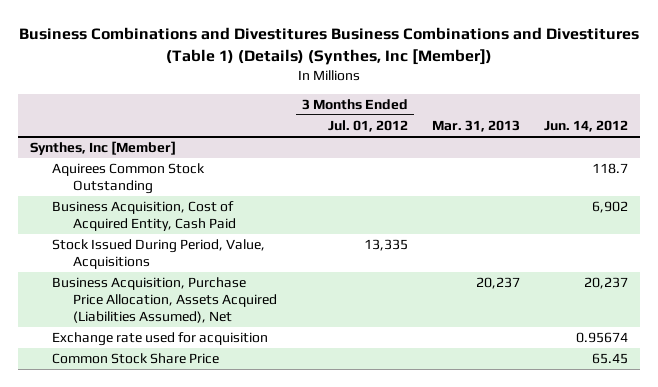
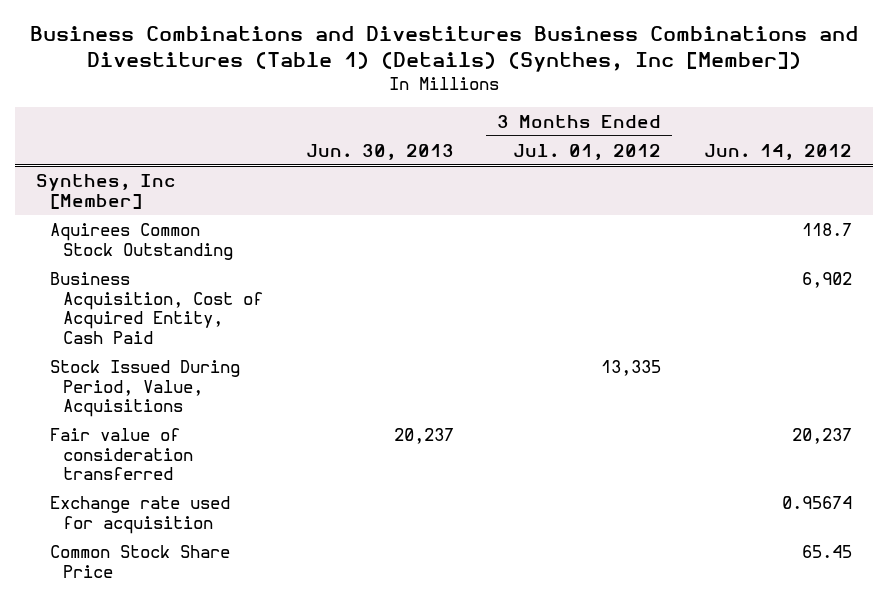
- | 3 Months Ended Jul. 01, 2012 | Mar. 31, 2013 | Jun. 14, 2012
+ | Jun. 30, 2013 | 3 Months Ended Jul. 01, 2012 | Jun. 14, 2012
@ Synthes, Inc [Member]
- Business Acquisition, Purchase Price Allocation, Assets Acquired (Liabilities Assumed), Net | | 20,237 | 20,237
+ Fair value of consideration transferred | 20,237 | | 20,237

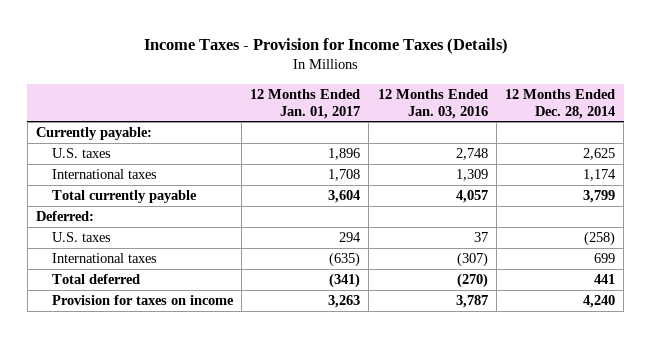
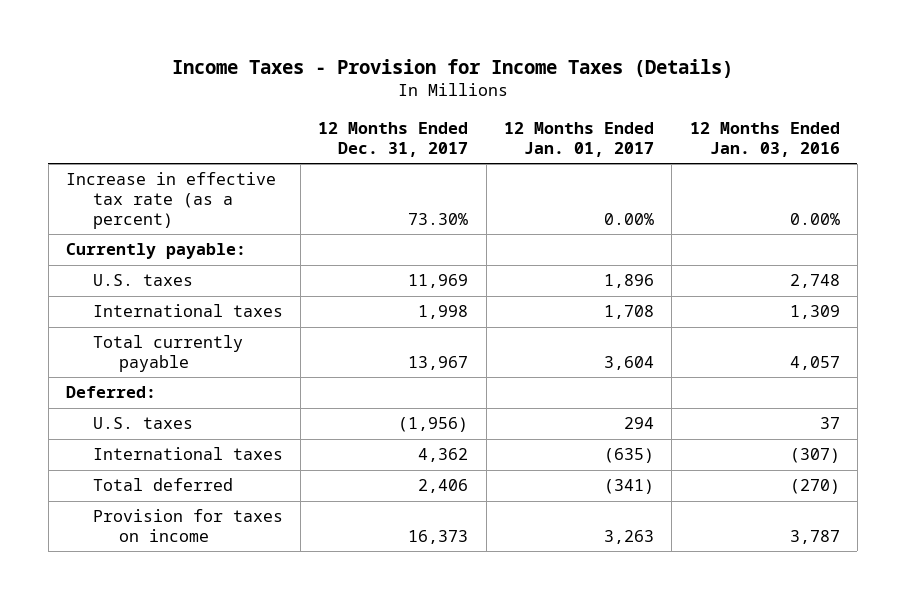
- | 12 Months Ended Jan. 01, 2017 | 12 Months Ended Jan. 03, 2016 | 12 Months Ended Dec. 28, 2014
+ | 12 Months Ended Dec. 31, 2017 | 12 Months Ended Jan. 01, 2017 | 12 Months Ended Jan. 03, 2016
+ Increase in effective tax rate (as a percent) | 73.30% | 0.00% | 0.00%

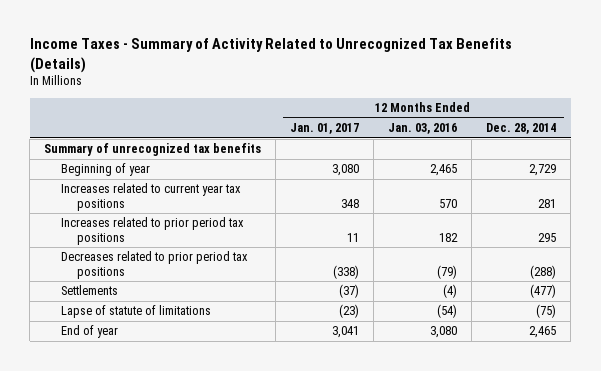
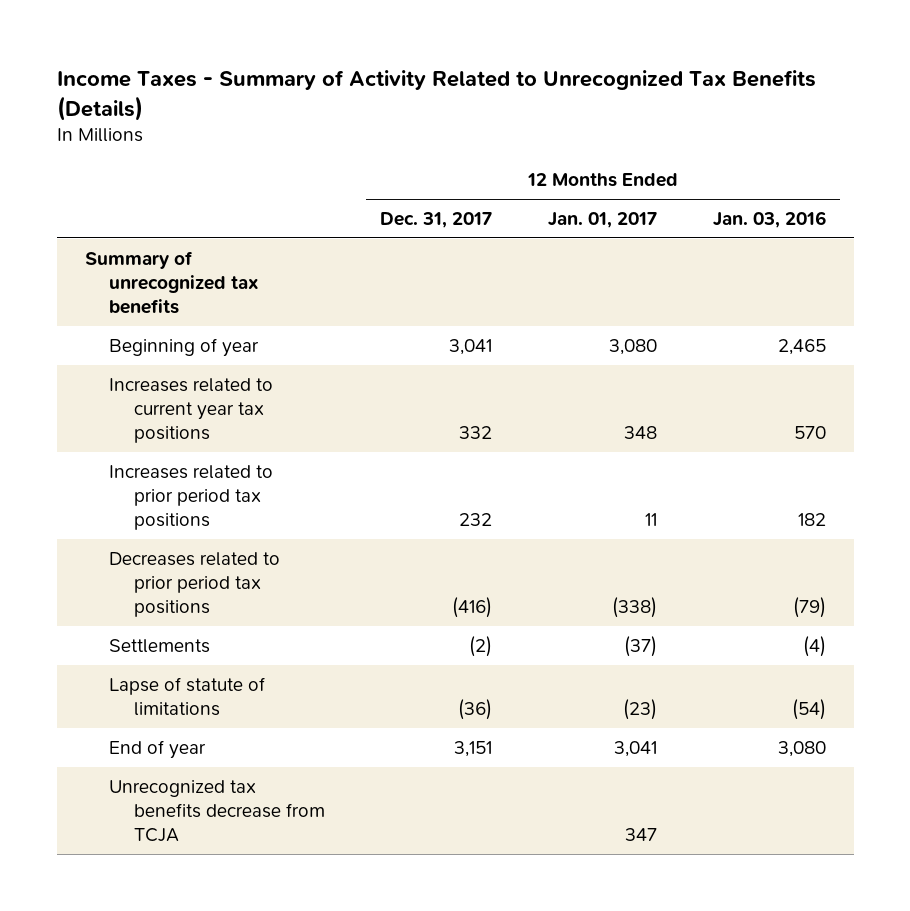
- | 12 Months Ended Jan. 01, 2017 | 12 Months Ended Jan. 03, 2016 | 12 Months Ended Dec. 28, 2014
+ | 12 Months Ended Dec. 31, 2017 | 12 Months Ended Jan. 01, 2017 | 12 Months Ended Jan. 03, 2016
+ Unrecognized tax benefits decrease from TCJA | | 347 |

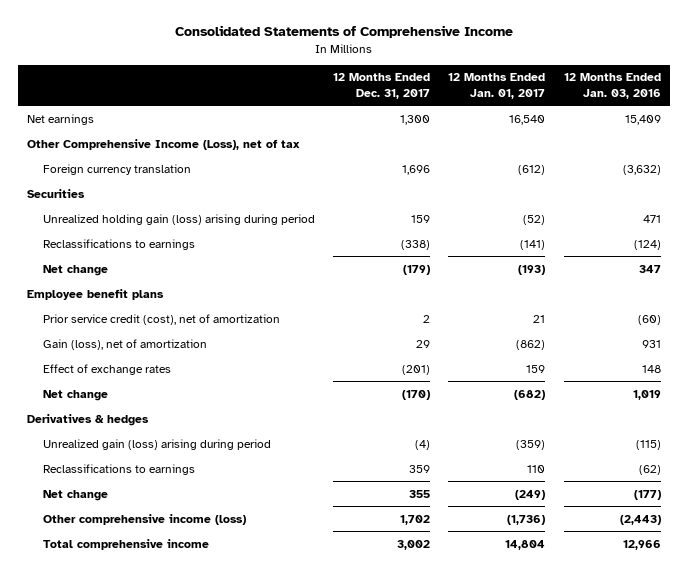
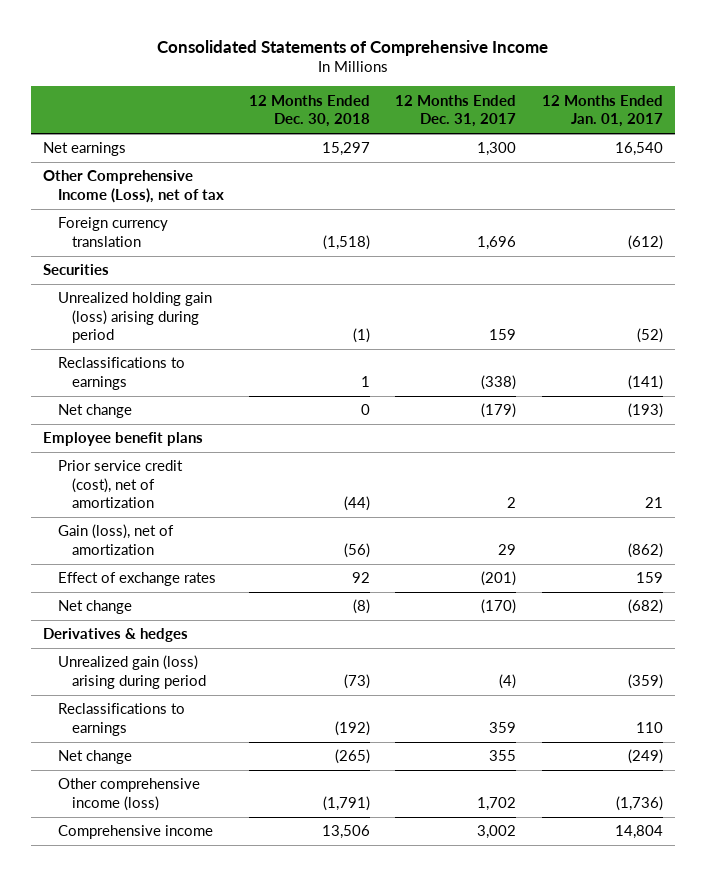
- | 12 Months Ended Dec. 31, 2017 | 12 Months Ended Jan. 01, 2017 | 12 Months Ended Jan. 03, 2016
+ | 12 Months Ended Dec. 30, 2018 | 12 Months Ended Dec. 31, 2017 | 12 Months Ended Jan. 01, 2017
- Total comprehensive income | 3,002 | 14,804 | 12,966
+ Comprehensive income | 13,506 | 3,002 | 14,804

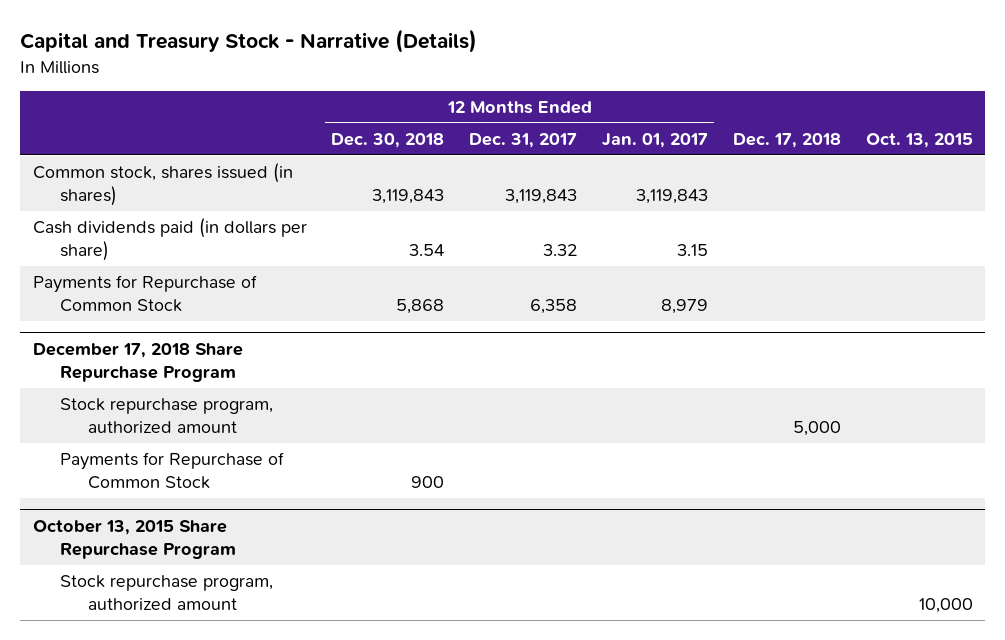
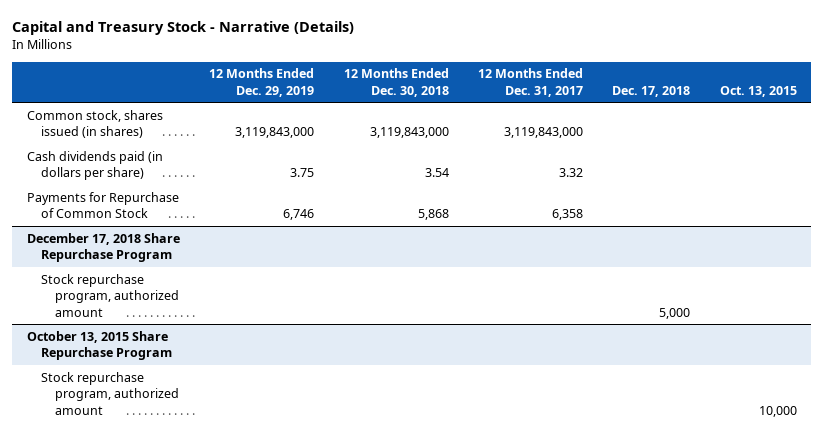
- | 12 Months Ended Dec. 30, 2018 | 12 Months Ended Dec. 31, 2017 | 12 Months Ended Jan. 01, 2017 | Dec. 17, 2018 | Oct. 13, 2015
+ | 12 Months Ended Dec. 29, 2019 | 12 Months Ended Dec. 30, 2018 | 12 Months Ended Dec. 31, 2017 | Dec. 17, 2018 | Oct. 13, 2015
- Common stock, shares issued (in shares) | 3,119,843 | 3,119,843 | 3,119,843 | |
+ Common stock, shares issued (in shares) | 3,119,843,000 | 3,119,843,000 | 3,119,843,000 | |
@ December 17, 2018 Share Repurchase Program
- Payments for Repurchase of Common Stock | 900 | | | |

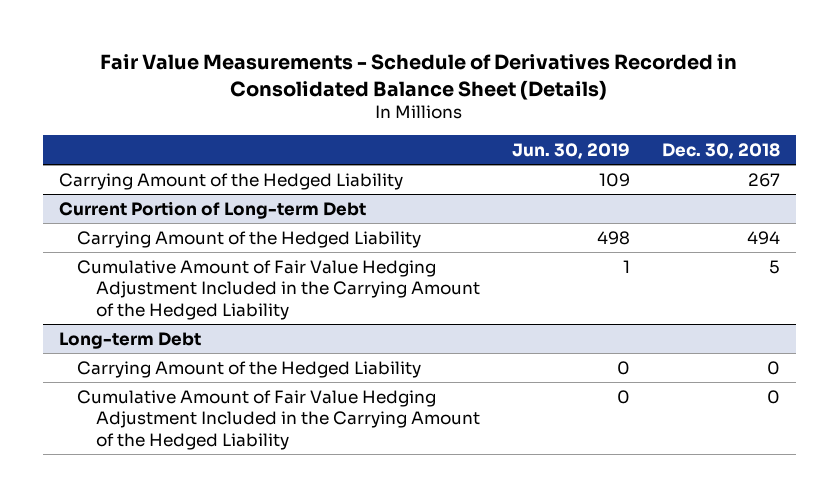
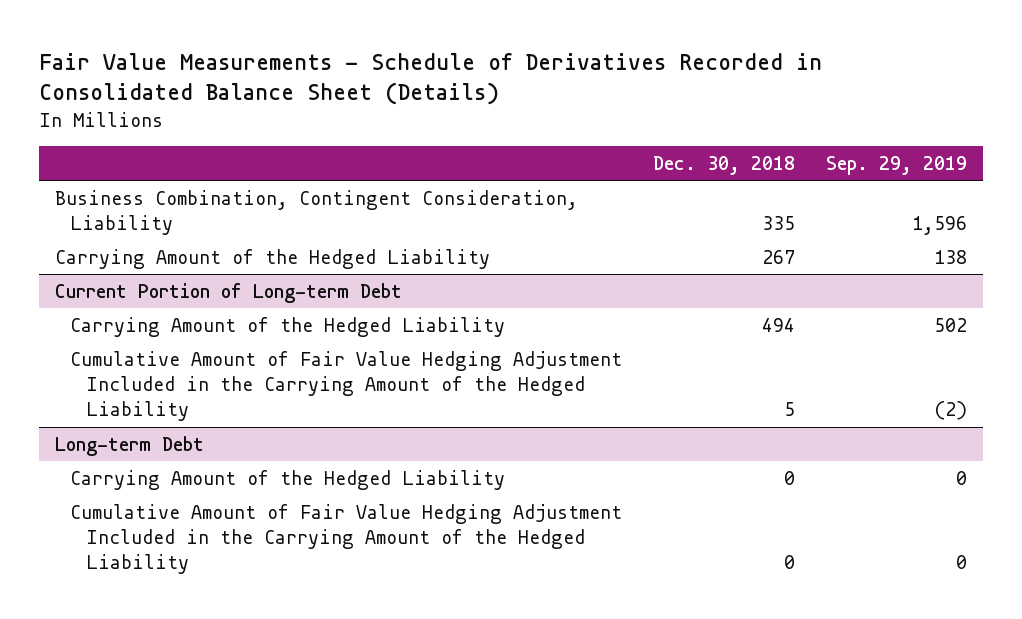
- | Jun. 30, 2019 | Dec. 30, 2018
+ | Dec. 30, 2018 | Sep. 29, 2019
+ Business Combination, Contingent Consideration, Liability | 335 | 1,596

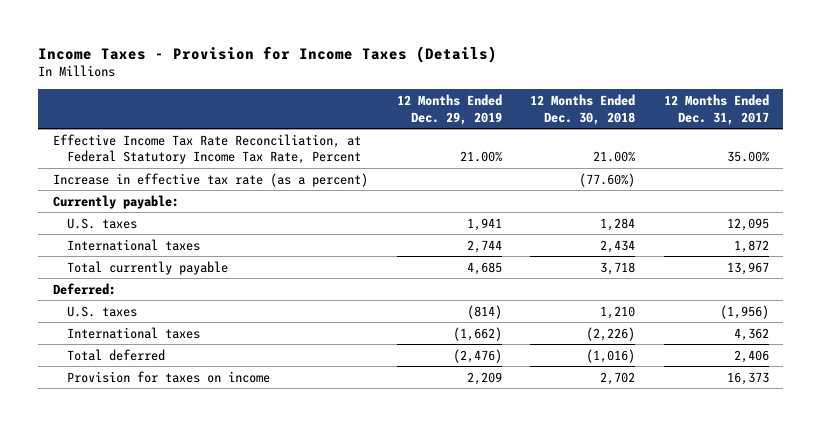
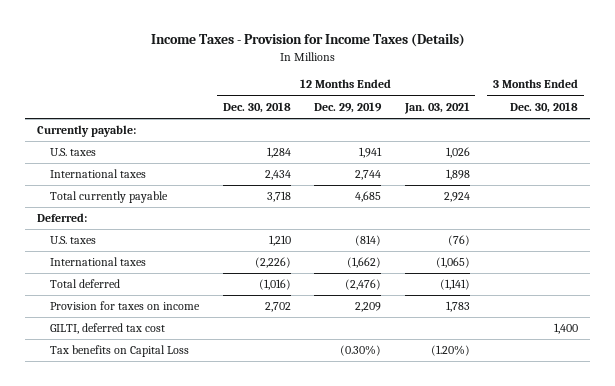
- | 12 Months Ended Dec. 29, 2019 | 12 Months Ended Dec. 30, 2018 | 12 Months Ended Dec. 31, 2017
+ | 12 Months Ended Dec. 30, 2018 | 12 Months Ended Dec. 29, 2019 | 12 Months Ended Jan. 03, 2021 | 3 Months Ended Dec. 30, 2018
- Effective Income Tax Rate Reconciliation, at Federal Statutory Income Tax Rate, Percent | 21.00% | 21.00% | 35.00%
- Increase in effective tax rate (as a percent) | | (77.60%) |
+ GILTI, deferred tax cost | | | | 1,400
+ Tax benefits on Capital Loss | | (0.30%) | (1.20%) |

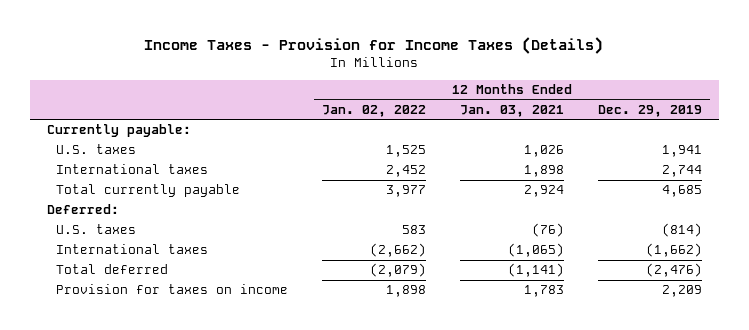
- | 12 Months Ended Dec. 30, 2018 | 12 Months Ended Dec. 29, 2019 | 12 Months Ended Jan. 03, 2021 | 3 Months Ended Dec. 30, 2018
+ | 12 Months Ended Jan. 02, 2022 | 12 Months Ended Jan. 03, 2021 | 12 Months Ended Dec. 29, 2019
- GILTI, deferred tax cost | | | | 1,400
- Tax benefits on Capital Loss | | (0.30%) | (1.20%) |

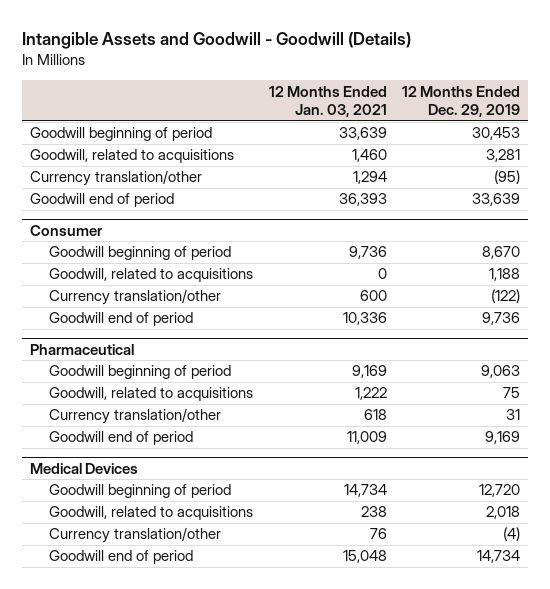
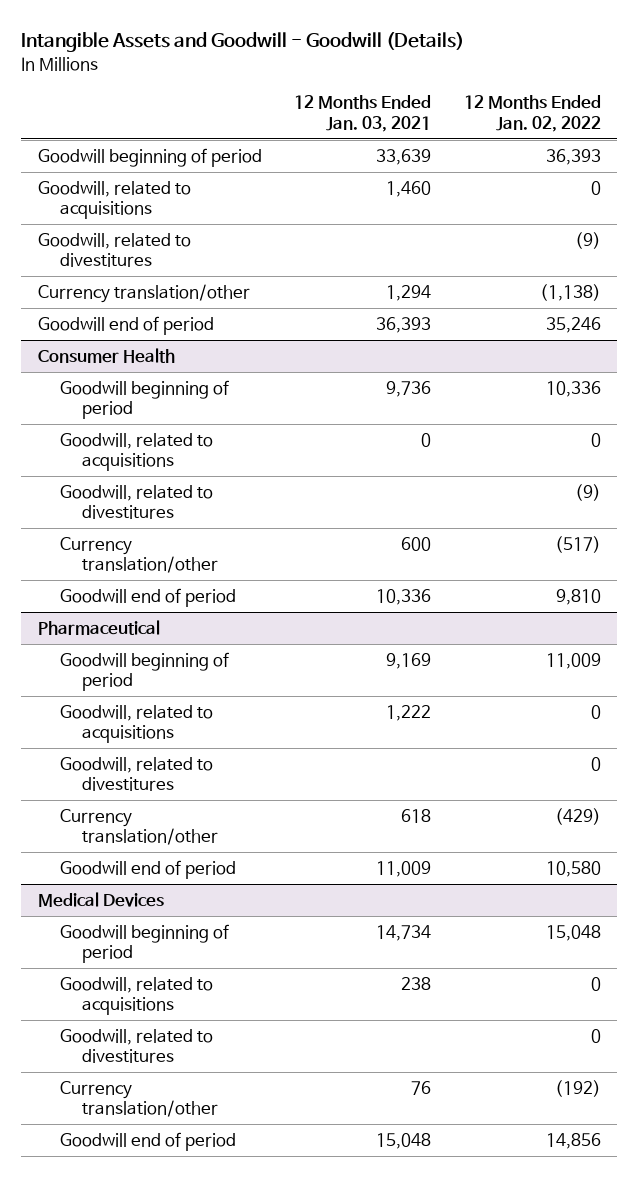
- | 12 Months Ended Jan. 03, 2021 | 12 Months Ended Dec. 29, 2019
+ | 12 Months Ended Jan. 03, 2021 | 12 Months Ended Jan. 02, 2022
+ Goodwill, related to divestitures | | (9)
- Consumer
+ Consumer Health
+ Goodwill, related to divestitures | | (9)
@ Pharmaceutical
+ Goodwill, related to divestitures | | 0
@ Medical Devices
+ Goodwill, related to divestitures | | 0

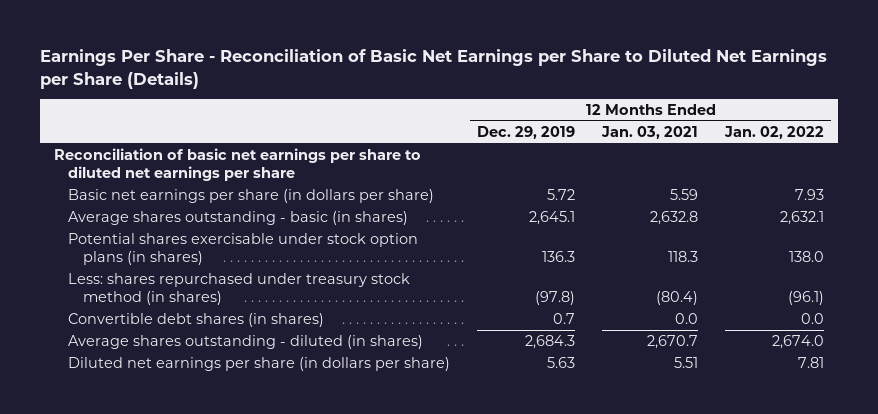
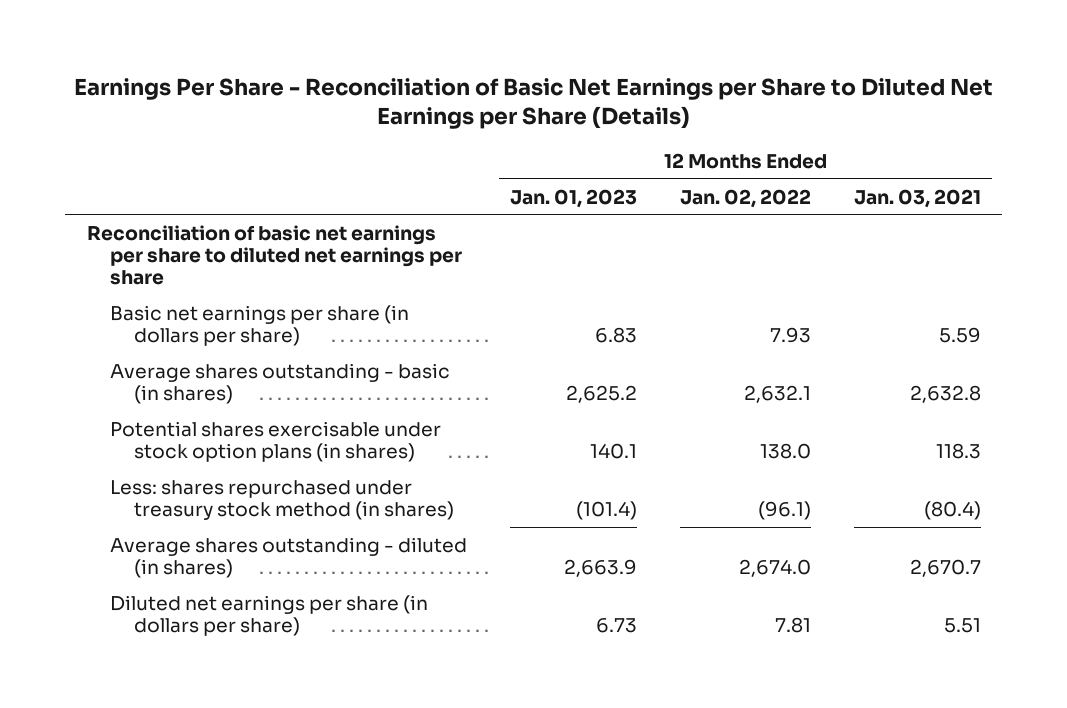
- | 12 Months Ended Dec. 29, 2019 | 12 Months Ended Jan. 03, 2021 | 12 Months Ended Jan. 02, 2022
+ | 12 Months Ended Jan. 01, 2023 | 12 Months Ended Jan. 02, 2022 | 12 Months Ended Jan. 03, 2021
- Convertible debt shares (in shares) | 0.7 | 0.0 | 0.0

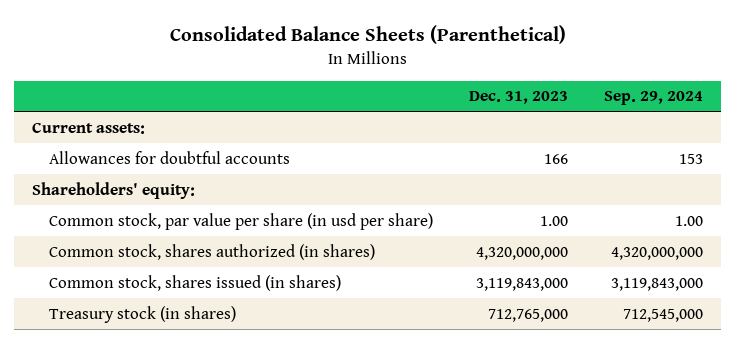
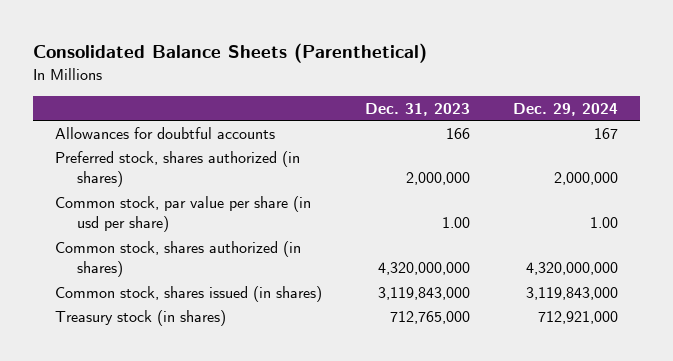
- | Dec. 31, 2023 | Sep. 29, 2024
+ | Dec. 31, 2023 | Dec. 29, 2024
- Current assets:
- Shareholders' equity:
+ Preferred stock, shares authorized (in shares) | 2,000,000 | 2,000,000

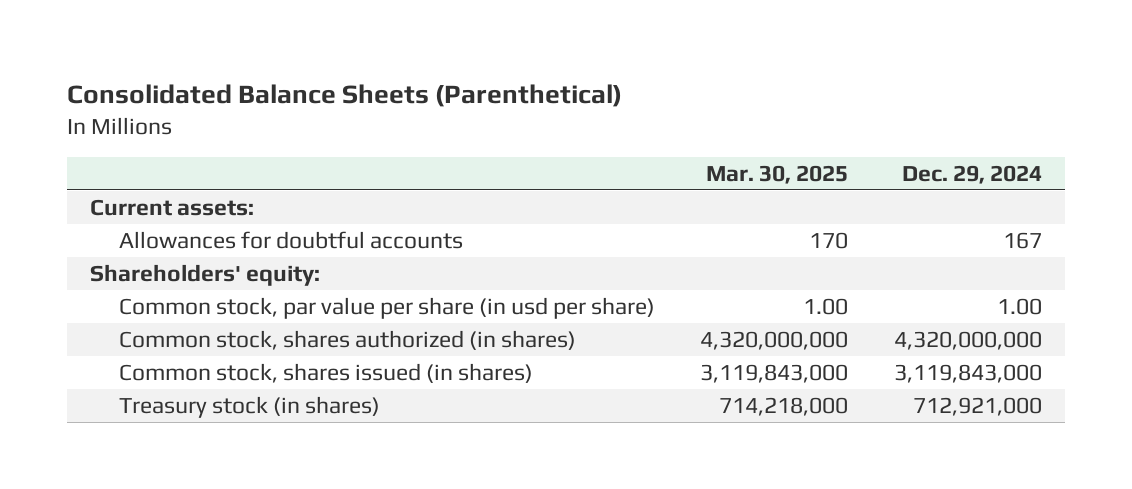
- | Dec. 31, 2023 | Dec. 29, 2024
+ | Mar. 30, 2025 | Dec. 29, 2024
+ Current assets:
- Preferred stock, shares authorized (in shares) | 2,000,000 | 2,000,000
+ Shareholders' equity:

